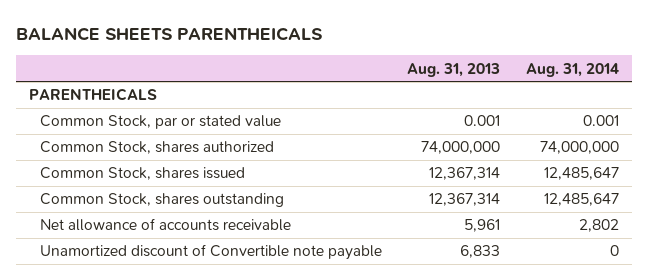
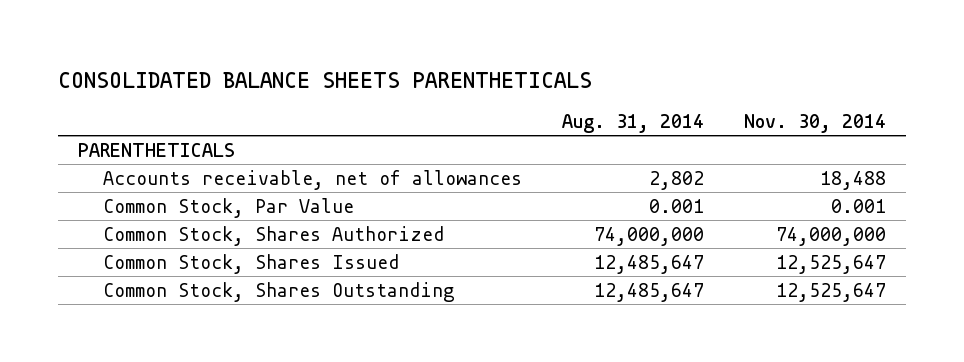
- BALANCE SHEETS PARENTHEICALS
+ CONSOLIDATED BALANCE SHEETS PARENTHETICALS
- | Aug. 31, 2013 | Aug. 31, 2014
+ | Aug. 31, 2014 | Nov. 30, 2014
- PARENTHEICALS
- Common Stock, par or stated value | 0.001 | 0.001
- Common Stock, shares authorized | 74,000,000 | 74,000,000
- Common Stock, shares issued | 12,367,314 | 12,485,647
- Common Stock, shares outstanding | 12,367,314 | 12,485,647
- Net allowance of accounts receivable | 5,961 | 2,802
- Unamortized discount of Convertible note payable | 6,833 | 0
+ PARENTHETICALS
+ Accounts receivable, net of allowances | 2,802 | 18,488
+ Common Stock, Par Value | 0.001 | 0.001
+ Common Stock, Shares Authorized | 74,000,000 | 74,000,000
+ Common Stock, Shares Issued | 12,485,647 | 12,525,647
+ Common Stock, Shares Outstanding | 12,485,647 | 12,525,647

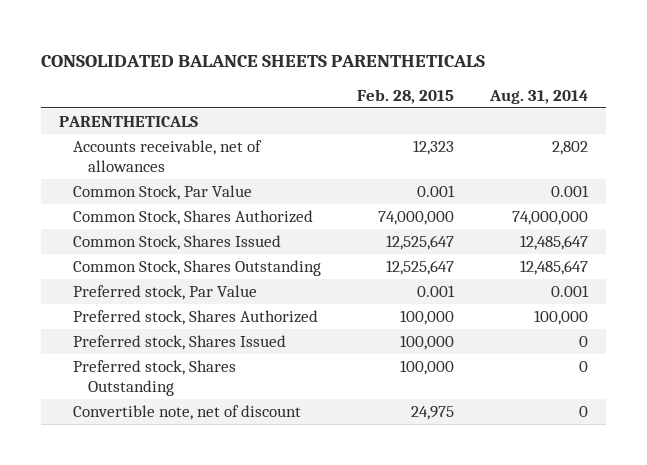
- | Aug. 31, 2014 | Nov. 30, 2014
+ | Feb. 28, 2015 | Aug. 31, 2014
+ Preferred stock, Par Value | 0.001 | 0.001
+ Preferred stock, Shares Authorized | 100,000 | 100,000
+ Preferred stock, Shares Issued | 100,000 | 0
+ Preferred stock, Shares Outstanding | 100,000 | 0
+ Convertible note, net of discount | 24,975 | 0

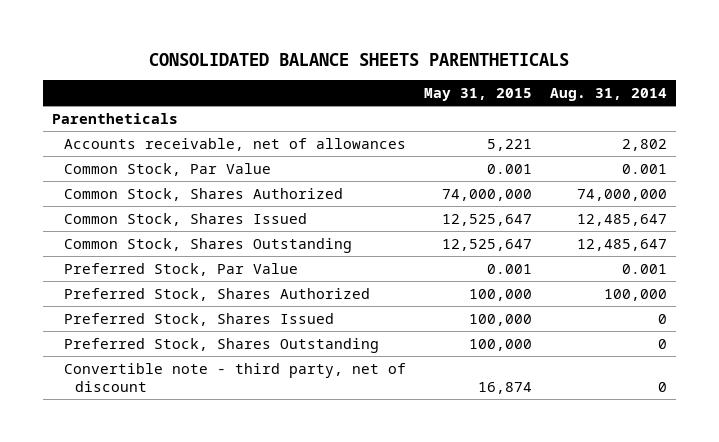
- | Feb. 28, 2015 | Aug. 31, 2014
+ | May 31, 2015 | Aug. 31, 2014
- PARENTHETICALS
+ Parentheticals
- Preferred stock, Par Value | 0.001 | 0.001
- Preferred stock, Shares Authorized | 100,000 | 100,000
- Preferred stock, Shares Issued | 100,000 | 0
- Preferred stock, Shares Outstanding | 100,000 | 0
- Convertible note, net of discount | 24,975 | 0
+ Preferred Stock, Par Value | 0.001 | 0.001
+ Preferred Stock, Shares Authorized | 100,000 | 100,000
+ Preferred Stock, Shares Issued | 100,000 | 0
+ Preferred Stock, Shares Outstanding | 100,000 | 0
+ Convertible note - third party, net of discount | 16,874 | 0

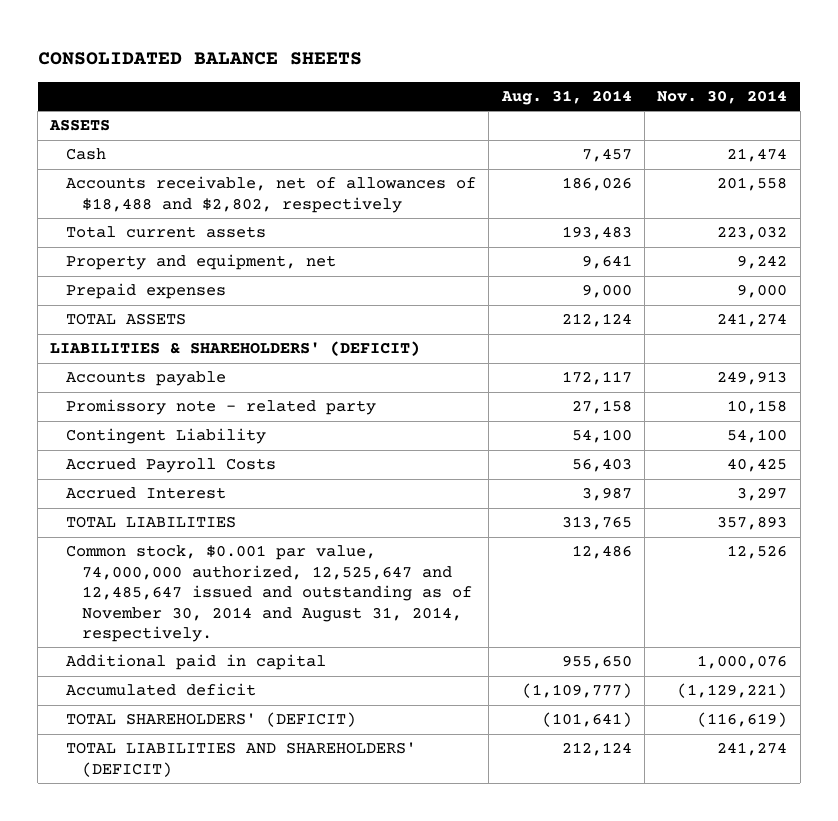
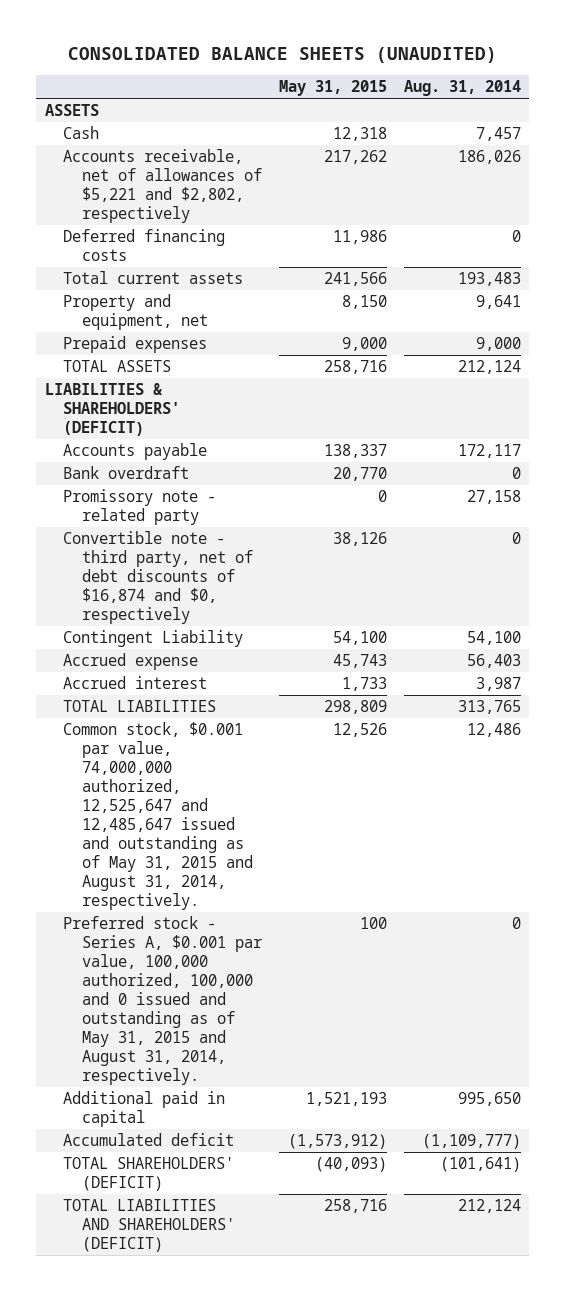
- CONSOLIDATED BALANCE SHEETS
+ CONSOLIDATED BALANCE SHEETS (UNAUDITED)
- | Aug. 31, 2014 | Nov. 30, 2014
+ | May 31, 2015 | Aug. 31, 2014
- Accounts receivable, net of allowances of $18,488 and $2,802, respectively | 186,026 | 201,558
+ Accounts receivable, net of allowances of $5,221 and $2,802, respectively | 217,262 | 186,026
+ Deferred financing costs | 11,986 | 0
+ Bank overdraft | 20,770 | 0
+ Convertible note - third party, net of debt discounts of $16,874 and $0, respectively | 38,126 | 0
- Accrued Payroll Costs | 56,403 | 40,425
- Accrued Interest | 3,987 | 3,297
+ Accrued expense | 45,743 | 56,403
+ Accrued interest | 1,733 | 3,987
- Common stock, $0.001 par value, 74,000,000 authorized, 12,525,647 and 12,485,647 issued and outstanding as of November 30, 2014 and August 31, 2014, respectively. | 12,486 | 12,526
- Additional paid in capital | 955,650 | 1,000,076
+ Common stock, $0.001 par value, 74,000,000 authorized, 12,525,647 and 12,485,647 issued and outstanding as of May 31, 2015 and August 31, 2014, respectively. | 12,526 | 12,486
+ Preferred stock - Series A, $0.001 par value, 100,000 authorized, 100,000 and 0 issued and outstanding as of May 31, 2015 and August 31, 2014, respectively. | 100 | 0
+ Additional paid in capital | 1,521,193 | 995,650

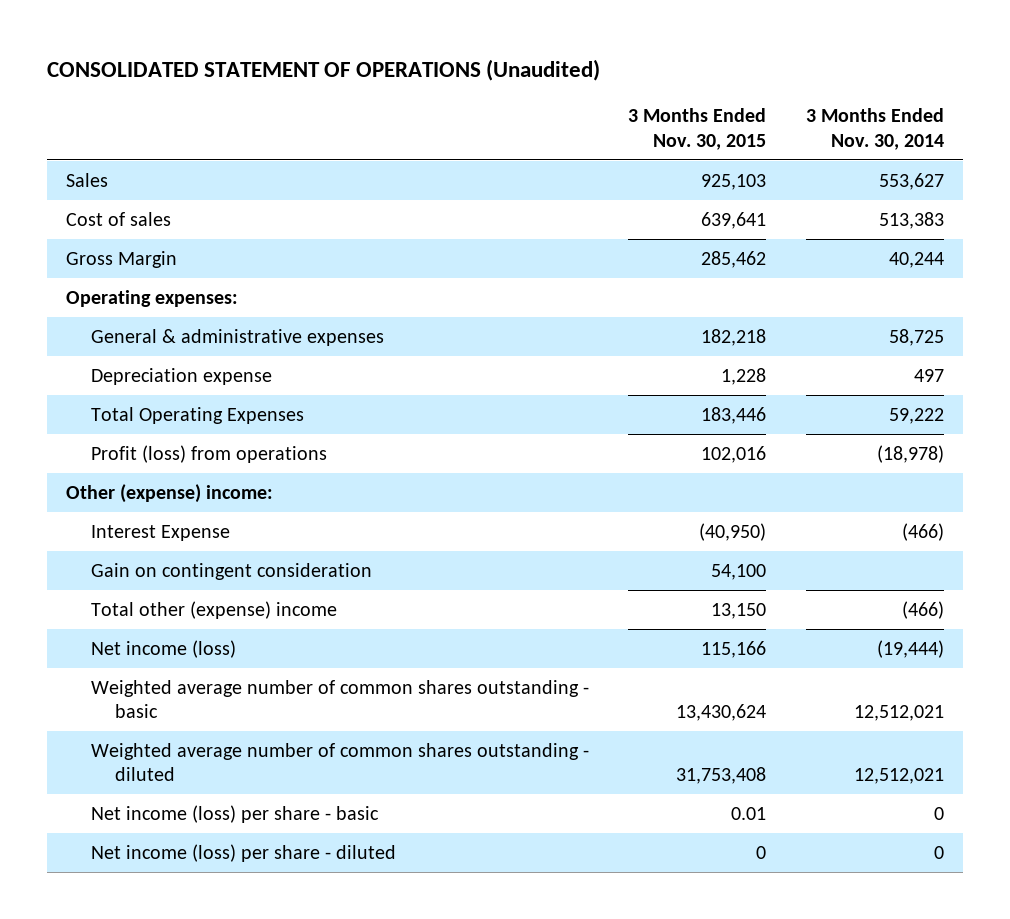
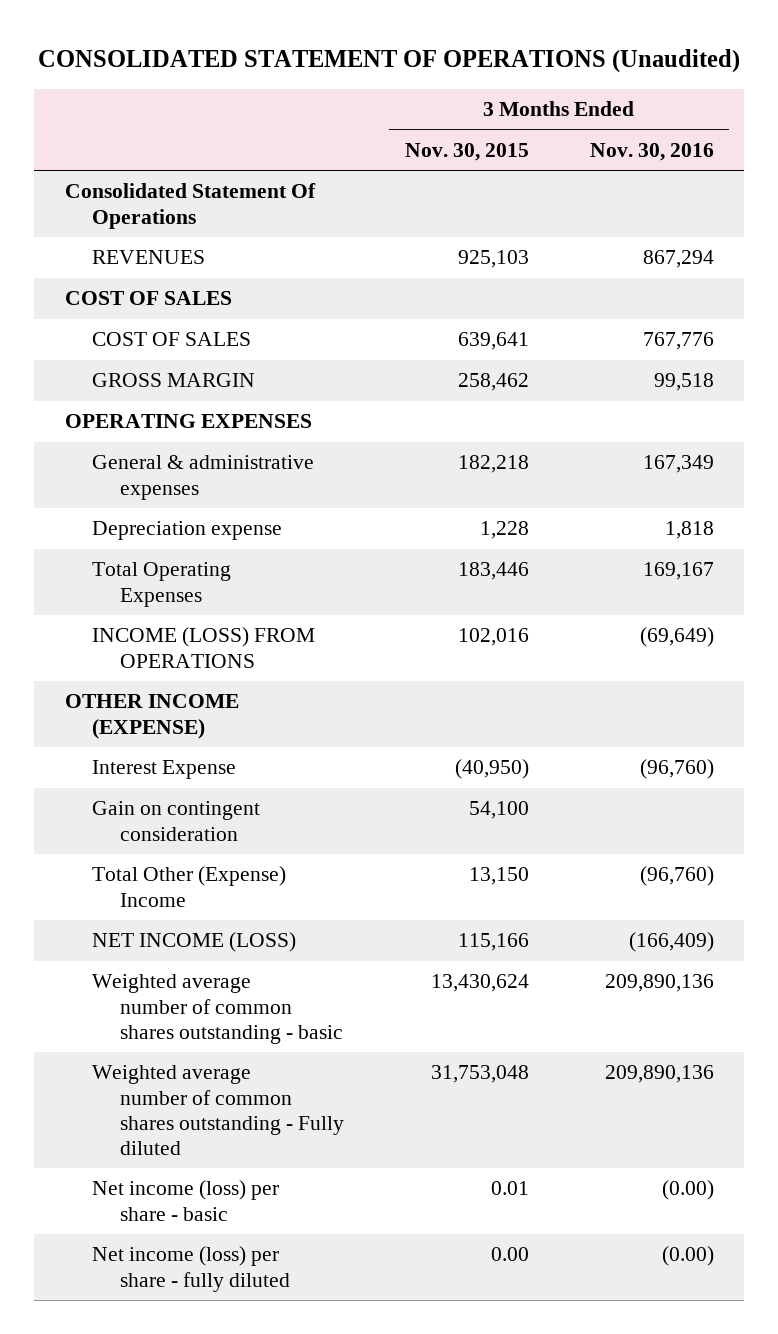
- | 3 Months Ended Nov. 30, 2015 | 3 Months Ended Nov. 30, 2014
+ | 3 Months Ended Nov. 30, 2015 | 3 Months Ended Nov. 30, 2016
- Sales | 925,103 | 553,627
- Cost of sales | 639,641 | 513,383
- Gross Margin | 285,462 | 40,244
- Operating expenses:
+ Consolidated Statement Of Operations
+ REVENUES | 925,103 | 867,294
+ COST OF SALES
+ COST OF SALES | 639,641 | 767,776
+ GROSS MARGIN | 258,462 | 99,518
+ OPERATING EXPENSES
- Profit (loss) from operations | 102,016 | (18,978)
- Other (expense) income:
+ INCOME (LOSS) FROM OPERATIONS | 102,016 | (69,649)
+ OTHER INCOME (EXPENSE)
- Total other (expense) income | 13,150 | (466)
- Net income (loss) | 115,166 | (19,444)
+ Total Other (Expense) Income | 13,150 | (96,760)
+ NET INCOME (LOSS) | 115,166 | (166,409)
- Weighted average number of common shares outstanding - diluted | 31,753,408 | 12,512,021
+ Weighted average number of common shares outstanding - Fully diluted | 31,753,048 | 209,890,136
- Net income (loss) per share - diluted | 0 | 0
+ Net income (loss) per share - fully diluted | 0.00 | (0.00)

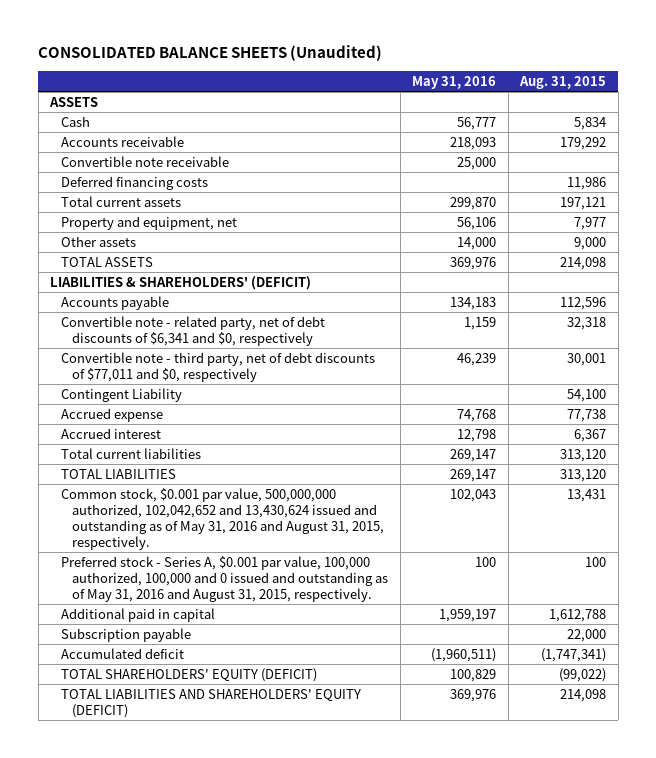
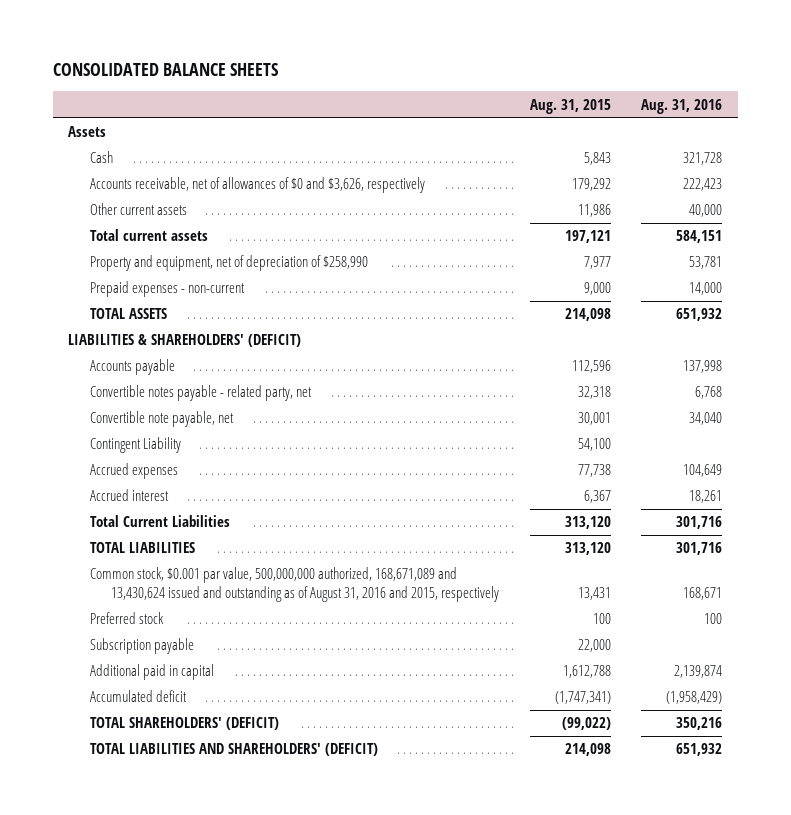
- CONSOLIDATED BALANCE SHEETS (Unaudited)
+ CONSOLIDATED BALANCE SHEETS
- | May 31, 2016 | Aug. 31, 2015
+ | Aug. 31, 2015 | Aug. 31, 2016
- ASSETS
- Cash | 56,777 | 5,834
- Accounts receivable | 218,093 | 179,292
- Convertible note receivable | 25,000 |
- Deferred financing costs | | 11,986
+ Assets
+ Cash | 5,843 | 321,728
+ Accounts receivable, net of allowances of $0 and $3,626, respectively | 179,292 | 222,423
+ Other current assets | 11,986 | 40,000
- Property and equipment, net | 56,106 | 7,977
- Other assets | 14,000 | 9,000
+ Property and equipment, net of depreciation of $258,990 | 7,977 | 53,781
+ Prepaid expenses - non-current | 9,000 | 14,000
- Convertible note - related party, net of debt discounts of $6,341 and $0, respectively | 1,159 | 32,318
- Convertible note - third party, net of debt discounts of $77,011 and $0, respectively | 46,239 | 30,001
+ Convertible notes payable - related party, net | 32,318 | 6,768
+ Convertible note payable, net | 30,001 | 34,040
- Accrued expense | 74,768 | 77,738
+ Accrued expenses | 77,738 | 104,649
- Total current liabilities | 269,147 | 313,120
+ Total Current Liabilities | 313,120 | 301,716
- Common stock, $0.001 par value, 500,000,000 authorized, 102,042,652 and 13,430,624 issued and outstanding as of May 31, 2016 and August 31, 2015, respectively. | 102,043 | 13,431
- Preferred stock - Series A, $0.001 par value, 100,000 authorized, 100,000 and 0 issued and outstanding as of May 31, 2016 and August 31, 2015, respectively. | 100 | 100
+ Common stock, $0.001 par value, 500,000,000 authorized, 168,671,089 and 13,430,624 issued and outstanding as of August 31, 2016 and 2015, respectively | 13,431 | 168,671
+ Preferred stock | 100 | 100
moved down: Additional paid in capital | 1,612,788 | 2,139,874
- TOTAL SHAREHOLDERS' EQUITY (DEFICIT) | 100,829 | (99,022)
- TOTAL LIABILITIES AND SHAREHOLDERS' EQUITY (DEFICIT) | 369,976 | 214,098
+ TOTAL SHAREHOLDERS' (DEFICIT) | (99,022) | 350,216
+ TOTAL LIABILITIES AND SHAREHOLDERS' (DEFICIT) | 214,098 | 651,932

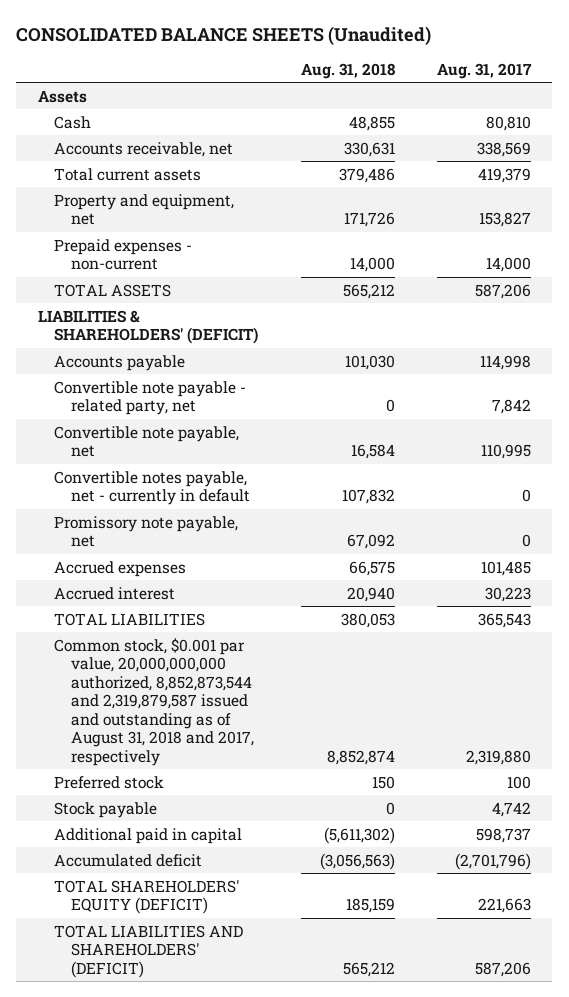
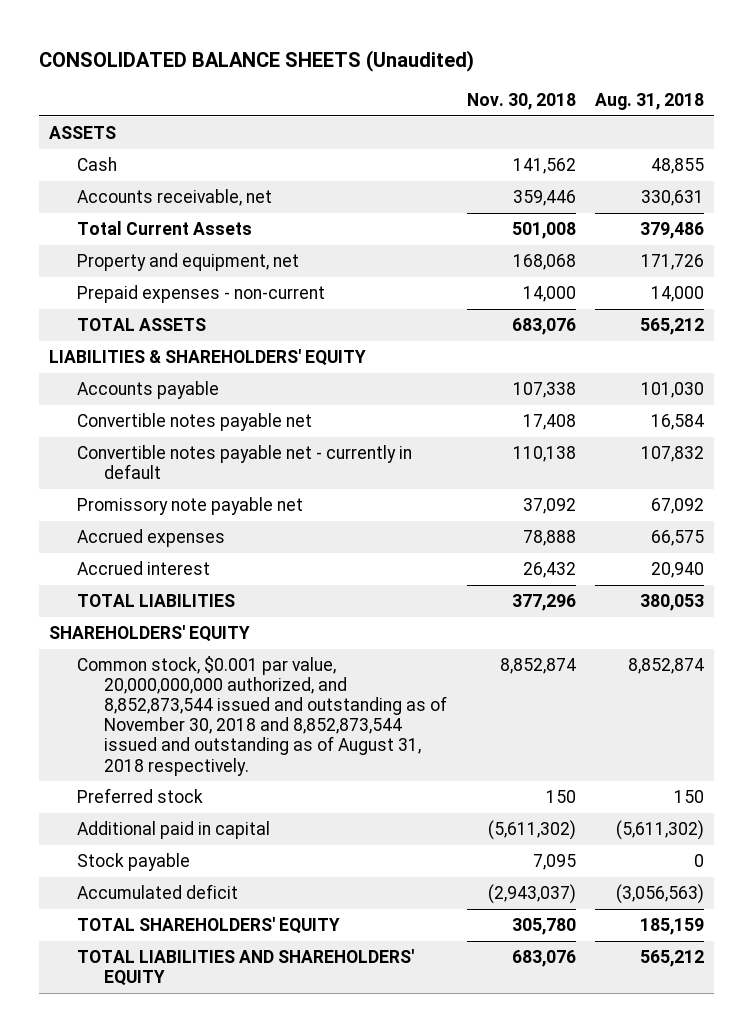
- | Aug. 31, 2018 | Aug. 31, 2017
+ | Nov. 30, 2018 | Aug. 31, 2018
- Assets
+ ASSETS
- Total current assets | 379,486 | 419,379
+ Total Current Assets | 501,008 | 379,486
- LIABILITIES & SHAREHOLDERS' (DEFICIT)
+ LIABILITIES & SHAREHOLDERS' EQUITY
- Convertible note payable - related party, net | 0 | 7,842
- Convertible note payable, net | 16,584 | 110,995
- Convertible notes payable, net - currently in default | 107,832 | 0
- Promissory note payable, net | 67,092 | 0
+ Convertible notes payable net | 17,408 | 16,584
+ Convertible notes payable net - currently in default | 110,138 | 107,832
+ Promissory note payable net | 37,092 | 67,092
- Common stock, $0.001 par value, 20,000,000,000 authorized, 8,852,873,544 and 2,319,879,587 issued and outstanding as of August 31, 2018 and 2017, respectively | 8,852,874 | 2,319,880
+ SHAREHOLDERS' EQUITY
+ Common stock, $0.001 par value, 20,000,000,000 authorized, and 8,852,873,544 issued and outstanding as of November 30, 2018 and 8,852,873,544 issued and outstanding as of August 31, 2018 respectively. | 8,852,874 | 8,852,874
moved down: Stock payable | 7,095 | 0
- TOTAL SHAREHOLDERS' EQUITY (DEFICIT) | 185,159 | 221,663
- TOTAL LIABILITIES AND SHAREHOLDERS' (DEFICIT) | 565,212 | 587,206
+ TOTAL SHAREHOLDERS' EQUITY | 305,780 | 185,159
+ TOTAL LIABILITIES AND SHAREHOLDERS' EQUITY | 683,076 | 565,212

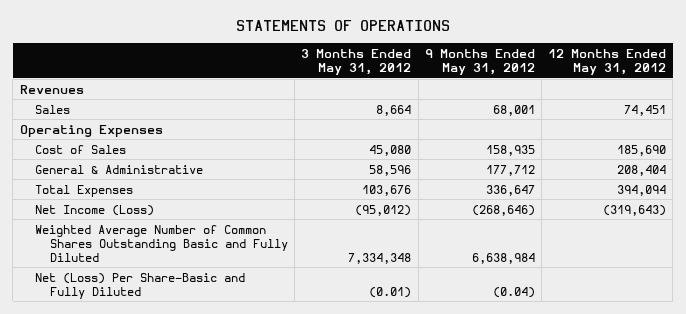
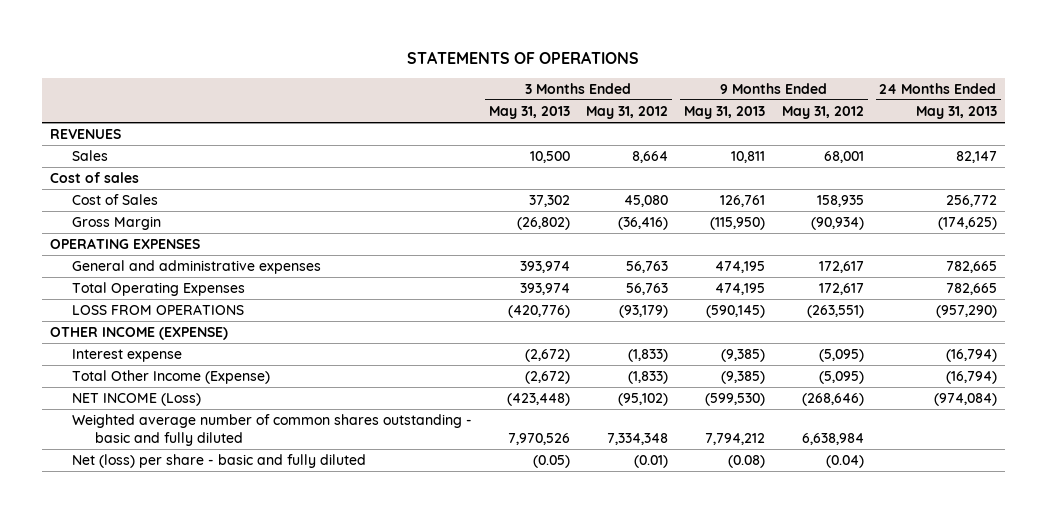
- | 3 Months Ended May 31, 2012 | 9 Months Ended May 31, 2012 | 12 Months Ended May 31, 2012
+ | 3 Months Ended May 31, 2013 | 3 Months Ended May 31, 2012 | 9 Months Ended May 31, 2013 | 9 Months Ended May 31, 2012 | 24 Months Ended May 31, 2013
- Revenues
+ REVENUES
- Operating Expenses
+ Cost of sales
- General & Administrative | 58,596 | 177,712 | 208,404
- Total Expenses | 103,676 | 336,647 | 394,094
- Net Income (Loss) | (95,012) | (268,646) | (319,643)
- Weighted Average Number of Common Shares Outstanding Basic and Fully Diluted | 7,334,348 | 6,638,984 |
- Net (Loss) Per Share-Basic and Fully Diluted | (0.01) | (0.04) |
+ Gross Margin | (26,802) | (36,416) | (115,950) | (90,934) | (174,625)
+ OPERATING EXPENSES
+ General and administrative expenses | 393,974 | 56,763 | 474,195 | 172,617 | 782,665
+ Total Operating Expenses | 393,974 | 56,763 | 474,195 | 172,617 | 782,665
+ LOSS FROM OPERATIONS | (420,776) | (93,179) | (590,145) | (263,551) | (957,290)
+ OTHER INCOME (EXPENSE)
+ Interest expense | (2,672) | (1,833) | (9,385) | (5,095) | (16,794)
+ Total Other Income (Expense) | (2,672) | (1,833) | (9,385) | (5,095) | (16,794)
+ NET INCOME (Loss) | (423,448) | (95,102) | (599,530) | (268,646) | (974,084)
+ Weighted average number of common shares outstanding - basic and fully diluted | 7,970,526 | 7,334,348 | 7,794,212 | 6,638,984 |
+ Net (loss) per share - basic and fully diluted | (0.05) | (0.01) | (0.08) | (0.04) |

